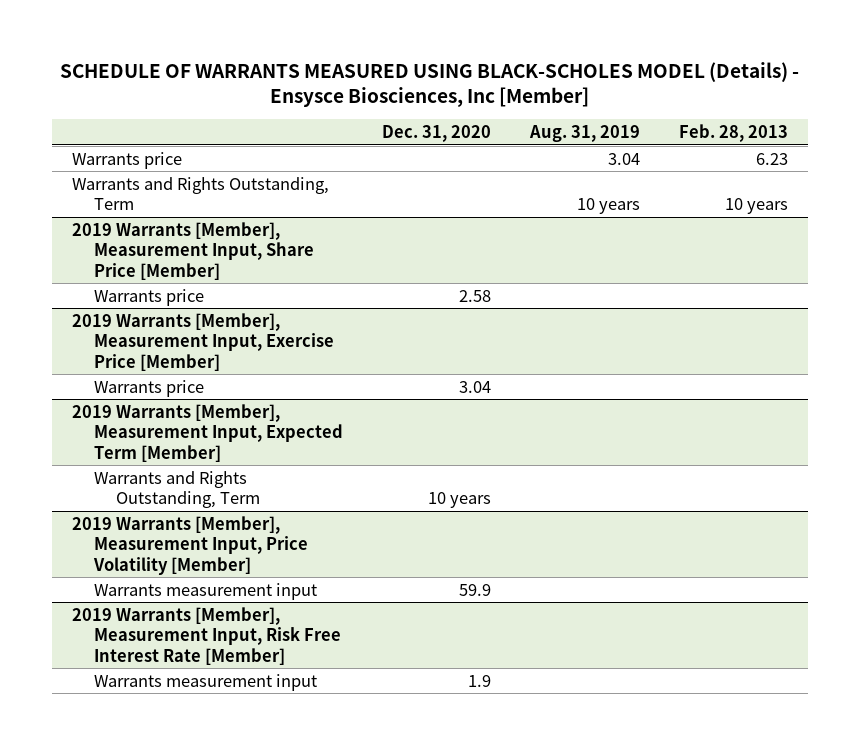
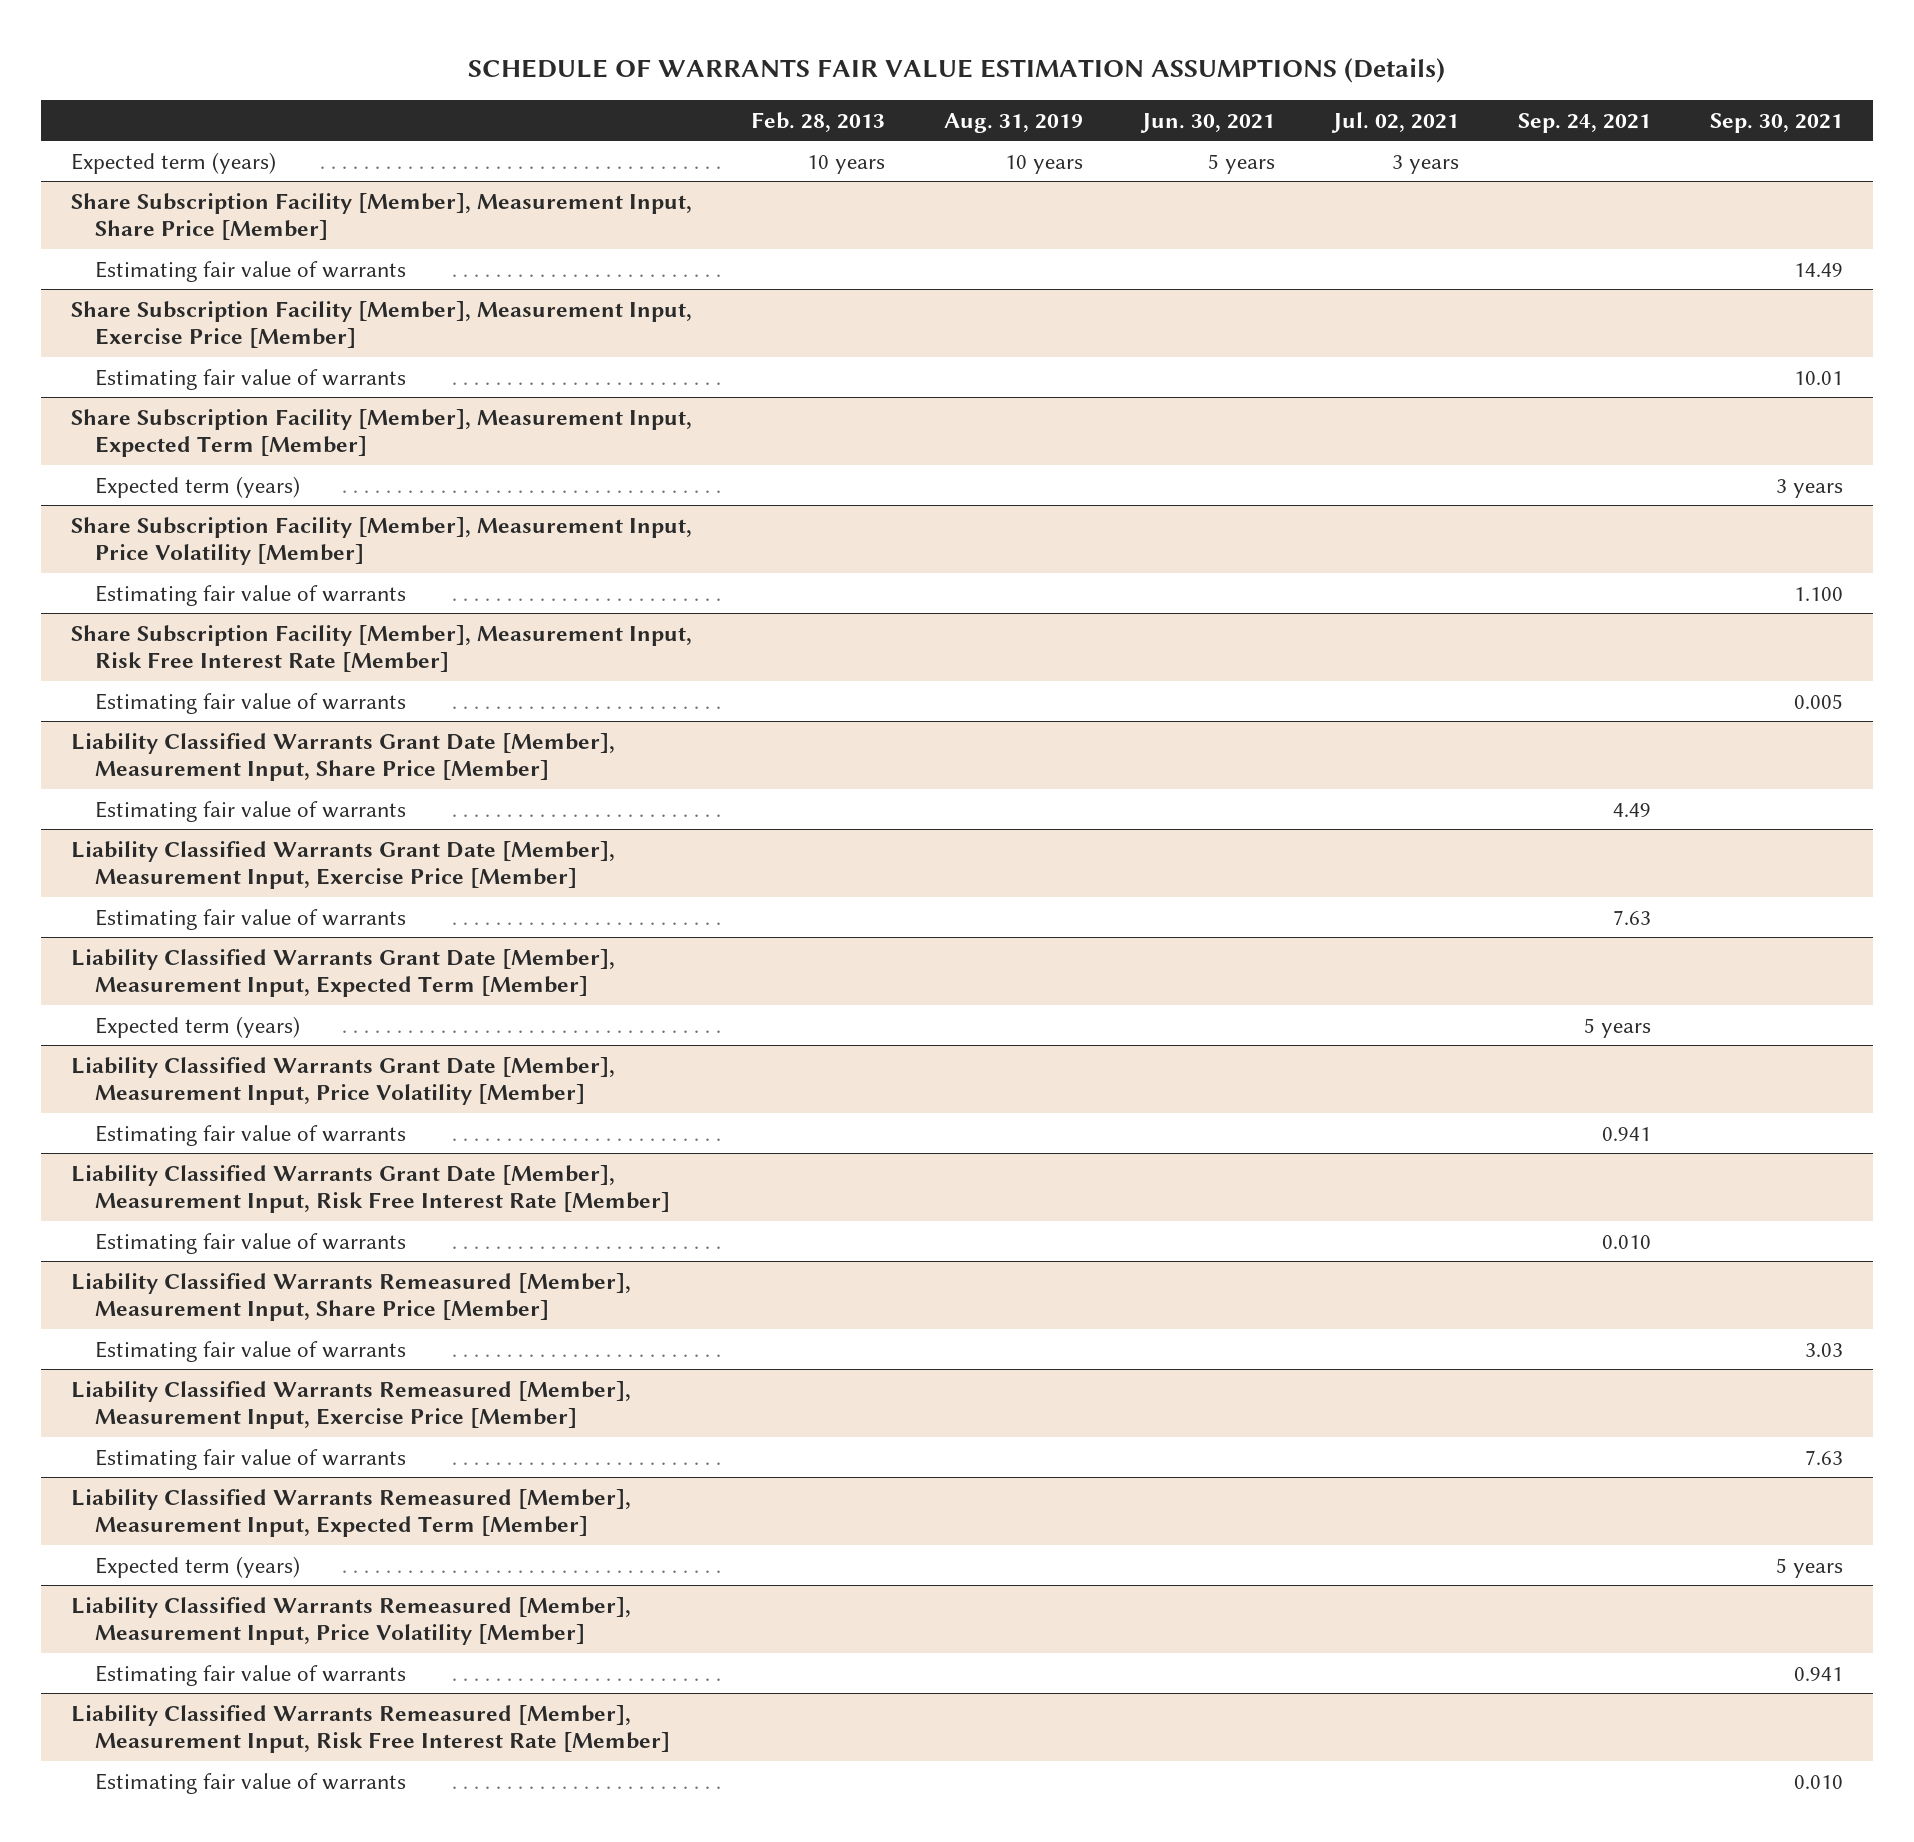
- SCHEDULE OF WARRANTS MEASURED USING BLACK-SCHOLES MODEL (Details) - Ensysce Biosciences, Inc [Member]
+ SCHEDULE OF WARRANTS FAIR VALUE ESTIMATION ASSUMPTIONS (Details)
- | Dec. 31, 2020 | Aug. 31, 2019 | Feb. 28, 2013
+ | Feb. 28, 2013 | Aug. 31, 2019 | Jun. 30, 2021 | Jul. 02, 2021 | Sep. 24, 2021 | Sep. 30, 2021
- Warrants price | | 3.04 | 6.23
- Warrants and Rights Outstanding, Term | | 10 years | 10 years
- 2019 Warrants [Member], Measurement Input, Share Price [Member]
- Warrants price | 2.58 | |
- 2019 Warrants [Member], Measurement Input, Exercise Price [Member]
- Warrants price | 3.04 | |
- 2019 Warrants [Member], Measurement Input, Expected Term [Member]
- Warrants and Rights Outstanding, Term | 10 years | |
- 2019 Warrants [Member], Measurement Input, Price Volatility [Member]
- Warrants measurement input | 59.9 | |
- 2019 Warrants [Member], Measurement Input, Risk Free Interest Rate [Member]
- Warrants measurement input | 1.9 | |
+ Expected term (years) | 10 years | 10 years | 5 years | 3 years | |
+ Share Subscription Facility [Member], Measurement Input, Share Price [Member]
+ Estimating fair value of warrants | | | | | | 14.49
+ Share Subscription Facility [Member], Measurement Input, Exercise Price [Member]
+ Estimating fair value of warrants | | | | | | 10.01
+ Share Subscription Facility [Member], Measurement Input, Expected Term [Member]
+ Expected term (years) | | | | | | 3 years
+ Share Subscription Facility [Member], Measurement Input, Price Volatility [Member]
+ Estimating fair value of warrants | | | | | | 1.100
+ Share Subscription Facility [Member], Measurement Input, Risk Free Interest Rate [Member]
+ Estimating fair value of warrants | | | | | | 0.005
+ Liability Classified Warrants Grant Date [Member], Measurement Input, Share Price [Member]
+ Estimating fair value of warrants | | | | | 4.49 |
+ Liability Classified Warrants Grant Date [Member], Measurement Input, Exercise Price [Member]
+ Estimating fair value of warrants | | | | | 7.63 |
+ Liability Classified Warrants Grant Date [Member], Measurement Input, Expected Term [Member]
+ Expected term (years) | | | | | 5 years |
+ Liability Classified Warrants Grant Date [Member], Measurement Input, Price Volatility [Member]
+ Estimating fair value of warrants | | | | | 0.941 |
+ Liability Classified Warrants Grant Date [Member], Measurement Input, Risk Free Interest Rate [Member]
+ Estimating fair value of warrants | | | | | 0.010 |
+ Liability Classified Warrants Remeasured [Member], Measurement Input, Share Price [Member]
+ Estimating fair value of warrants | | | | | | 3.03
+ Liability Classified Warrants Remeasured [Member], Measurement Input, Exercise Price [Member]
+ Estimating fair value of warrants | | | | | | 7.63
+ Liability Classified Warrants Remeasured [Member], Measurement Input, Expected Term [Member]
+ Expected term (years) | | | | | | 5 years
+ Liability Classified Warrants Remeasured [Member], Measurement Input, Price Volatility [Member]
+ Estimating fair value of warrants | | | | | | 0.941
+ Liability Classified Warrants Remeasured [Member], Measurement Input, Risk Free Interest Rate [Member]
+ Estimating fair value of warrants | | | | | | 0.010

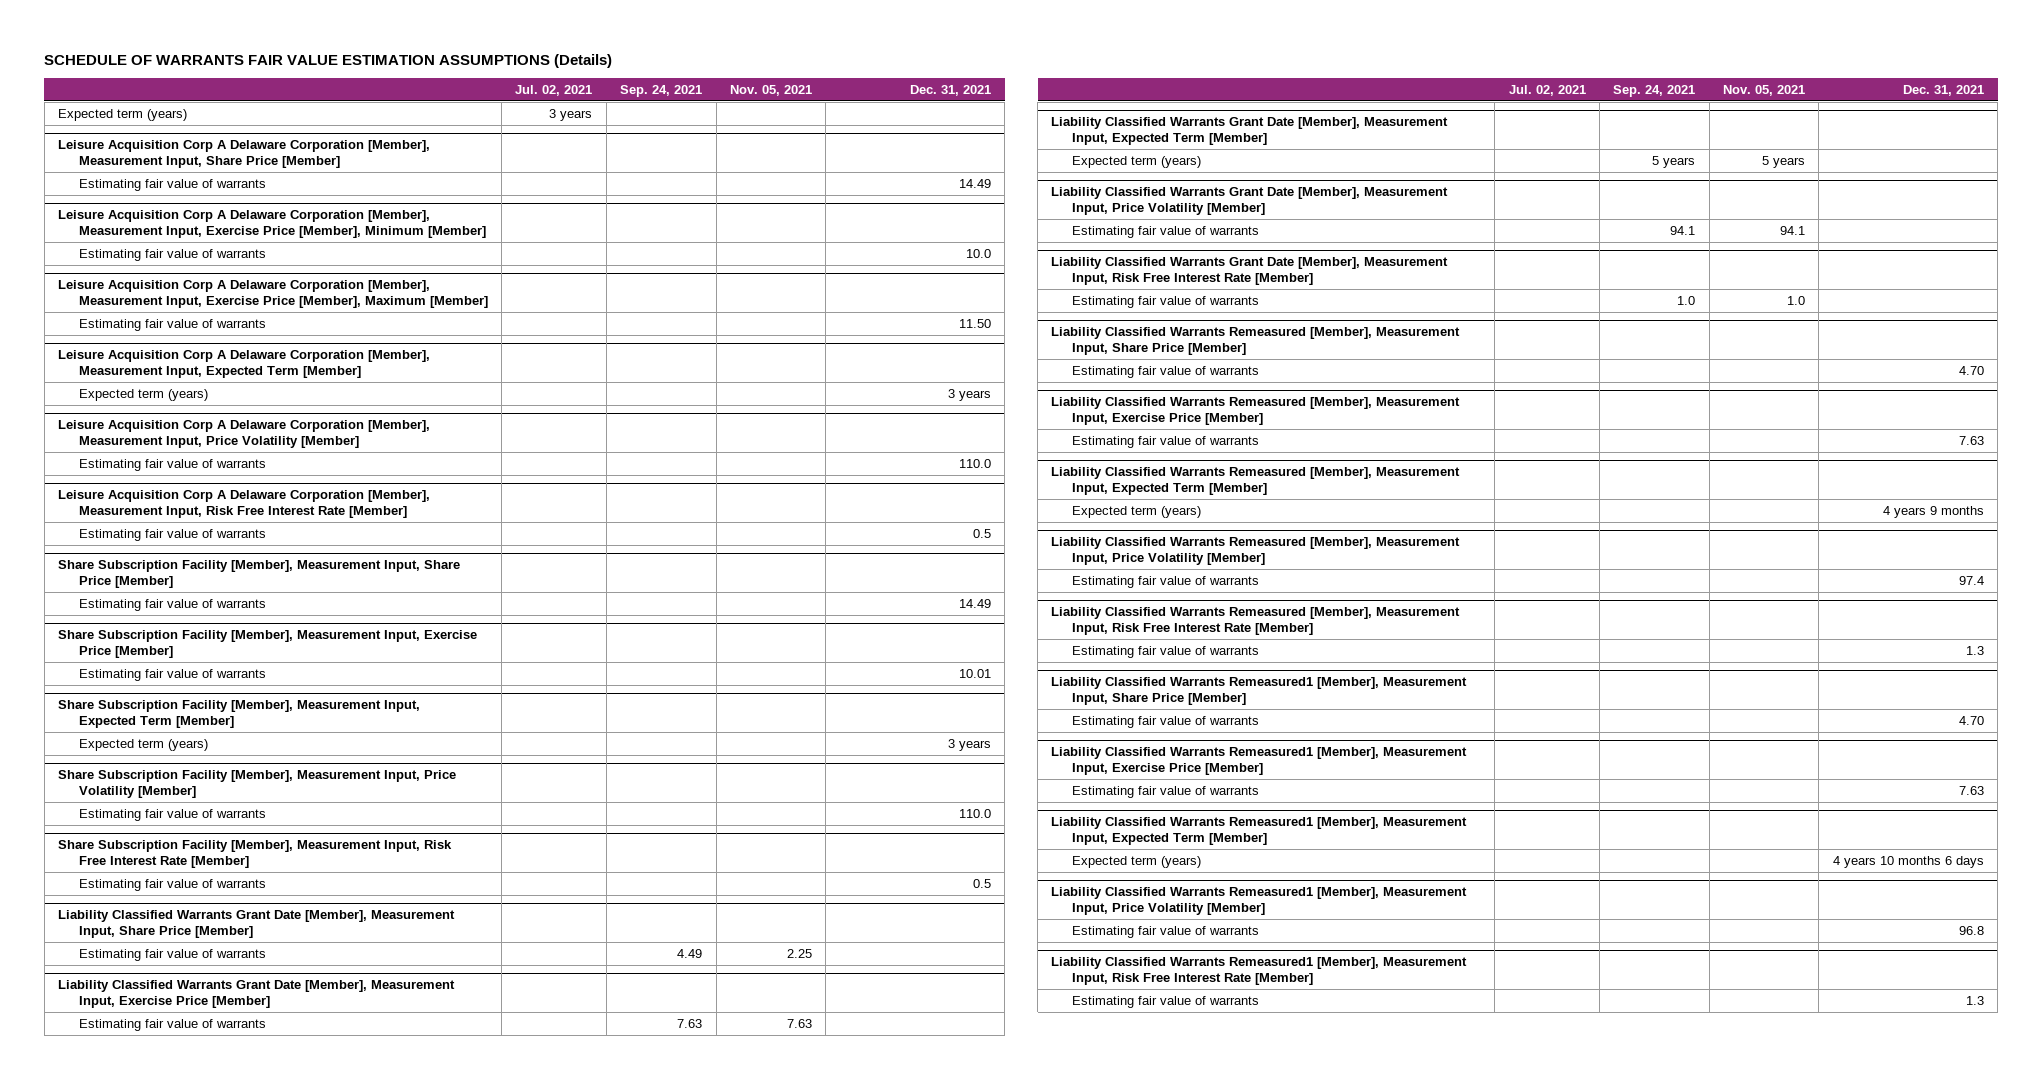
- | Feb. 28, 2013 | Aug. 31, 2019 | Jun. 30, 2021 | Jul. 02, 2021 | Sep. 24, 2021 | Sep. 30, 2021
+ | Jul. 02, 2021 | Sep. 24, 2021 | Nov. 05, 2021 | Dec. 31, 2021
+ Leisure Acquisition Corp A Delaware Corporation [Member], Measurement Input, Share Price [Member]
+ Estimating fair value of warrants | | | | 14.49
+ Leisure Acquisition Corp A Delaware Corporation [Member], Measurement Input, Exercise Price [Member], Minimum [Member]
+ Estimating fair value of warrants | | | | 10.0
+ Leisure Acquisition Corp A Delaware Corporation [Member], Measurement Input, Exercise Price [Member], Maximum [Member]
+ Estimating fair value of warrants | | | | 11.50
+ Leisure Acquisition Corp A Delaware Corporation [Member], Measurement Input, Expected Term [Member]
+ Expected term (years) | | | | 3 years
+ Leisure Acquisition Corp A Delaware Corporation [Member], Measurement Input, Price Volatility [Member]
+ Estimating fair value of warrants | | | | 110.0
+ Leisure Acquisition Corp A Delaware Corporation [Member], Measurement Input, Risk Free Interest Rate [Member]
+ Estimating fair value of warrants | | | | 0.5
@ Liability Classified Warrants Grant Date [Member], Measurement Input, Price Volatility [Member]
- Estimating fair value of warrants | | | | | 0.941 |
+ Estimating fair value of warrants | | 94.1 | 94.1 |
@ Liability Classified Warrants Grant Date [Member], Measurement Input, Risk Free Interest Rate [Member]
- Estimating fair value of warrants | | | | | 0.010 |
+ Estimating fair value of warrants | | 1.0 | 1.0 |
+ Liability Classified Warrants Remeasured1 [Member], Measurement Input, Share Price [Member]
+ Estimating fair value of warrants | | | | 4.70
+ Liability Classified Warrants Remeasured1 [Member], Measurement Input, Exercise Price [Member]
+ Estimating fair value of warrants | | | | 7.63
+ Liability Classified Warrants Remeasured1 [Member], Measurement Input, Expected Term [Member]
+ Expected term (years) | | | | 4 years 10 months 6 days
+ Liability Classified Warrants Remeasured1 [Member], Measurement Input, Price Volatility [Member]
+ Estimating fair value of warrants | | | | 96.8
+ Liability Classified Warrants Remeasured1 [Member], Measurement Input, Risk Free Interest Rate [Member]
+ Estimating fair value of warrants | | | | 1.3

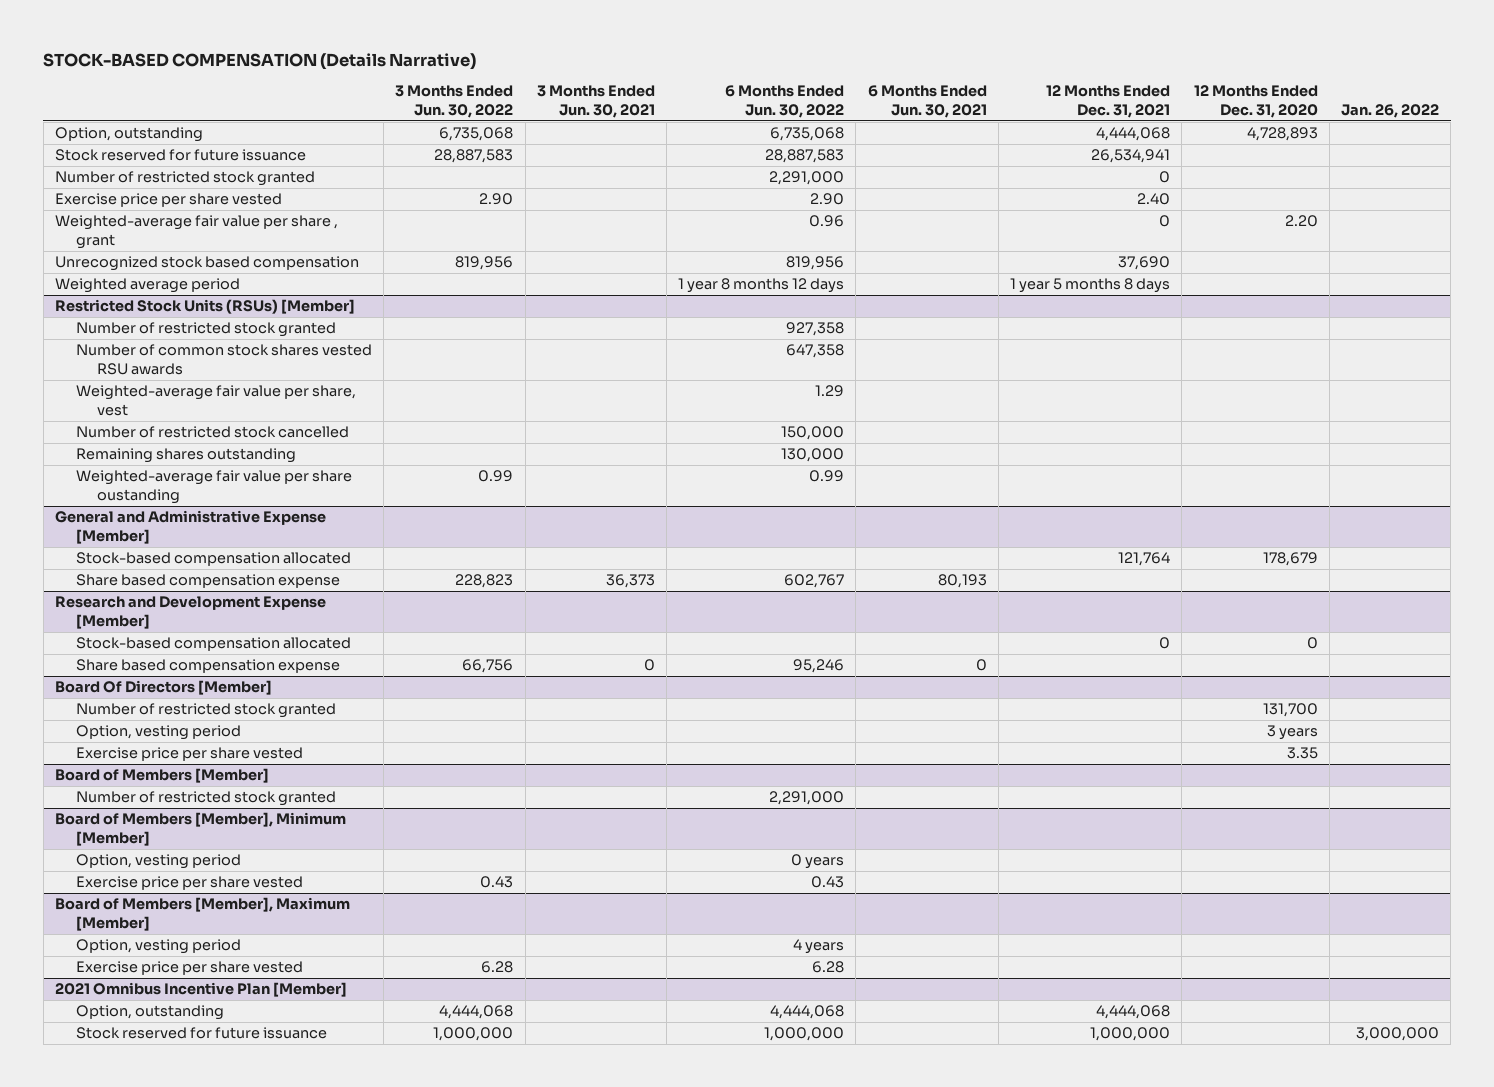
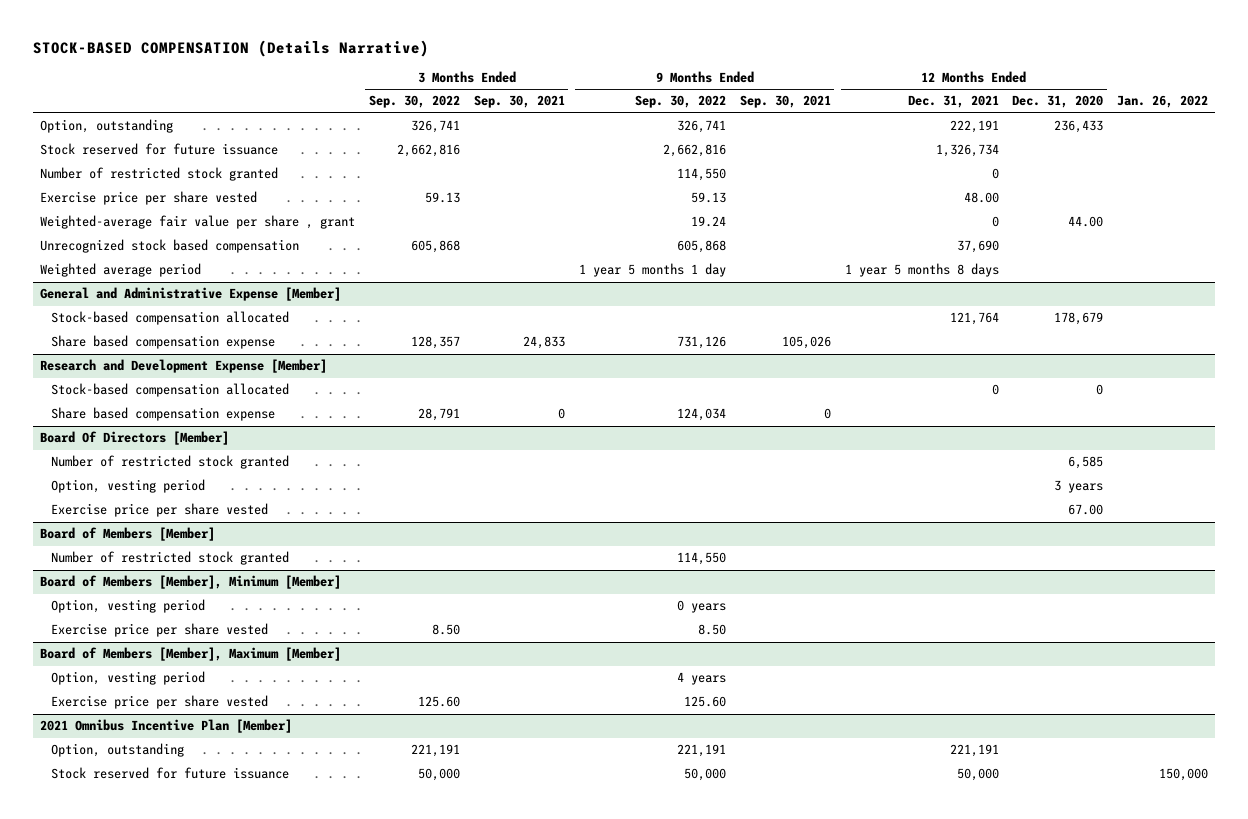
- | 3 Months Ended Jun. 30, 2022 | 3 Months Ended Jun. 30, 2021 | 6 Months Ended Jun. 30, 2022 | 6 Months Ended Jun. 30, 2021 | 12 Months Ended Dec. 31, 2021 | 12 Months Ended Dec. 31, 2020 | Jan. 26, 2022
+ | 3 Months Ended Sep. 30, 2022 | 3 Months Ended Sep. 30, 2021 | 9 Months Ended Sep. 30, 2022 | 9 Months Ended Sep. 30, 2021 | 12 Months Ended Dec. 31, 2021 | 12 Months Ended Dec. 31, 2020 | Jan. 26, 2022
- Option, outstanding | 6,735,068 | | 6,735,068 | | 4,444,068 | 4,728,893 |
- Stock reserved for future issuance | 28,887,583 | | 28,887,583 | | 26,534,941 | |
+ Option, outstanding | 326,741 | | 326,741 | | 222,191 | 236,433 |
+ Stock reserved for future issuance | 2,662,816 | | 2,662,816 | | 1,326,734 | |
- Exercise price per share vested | 2.90 | | 2.90 | | 2.40 | |
- Weighted-average fair value per share , grant | | | 0.96 | | 0 | 2.20 |
+ Exercise price per share vested | 59.13 | | 59.13 | | 48.00 | |
+ Weighted-average fair value per share , grant | | | 19.24 | | 0 | 44.00 |
- Restricted Stock Units (RSUs) [Member]
- Number of restricted stock granted | | | 927,358 | | | |
- Number of common stock shares vested RSU awards | | | 647,358 | | | |
- Weighted-average fair value per share, vest | | | 1.29 | | | |
- Number of restricted stock cancelled | | | 150,000 | | | |
- Remaining shares outstanding | | | 130,000 | | | |
- Weighted-average fair value per share oustanding | 0.99 | | 0.99 | | | |
@ Board Of Directors [Member]
- Number of restricted stock granted | | | | | | 131,700 |
+ Number of restricted stock granted | | | | | | 6,585 |
- Exercise price per share vested | | | | | | 3.35 |
+ Exercise price per share vested | | | | | | 67.00 |
@ 2021 Omnibus Incentive Plan [Member]
- Option, outstanding | 4,444,068 | | 4,444,068 | | 4,444,068 | |
- Stock reserved for future issuance | 1,000,000 | | 1,000,000 | | 1,000,000 | | 3,000,000
+ Option, outstanding | 221,191 | | 221,191 | | 221,191 | |
+ Stock reserved for future issuance | 50,000 | | 50,000 | | 50,000 | | 150,000

